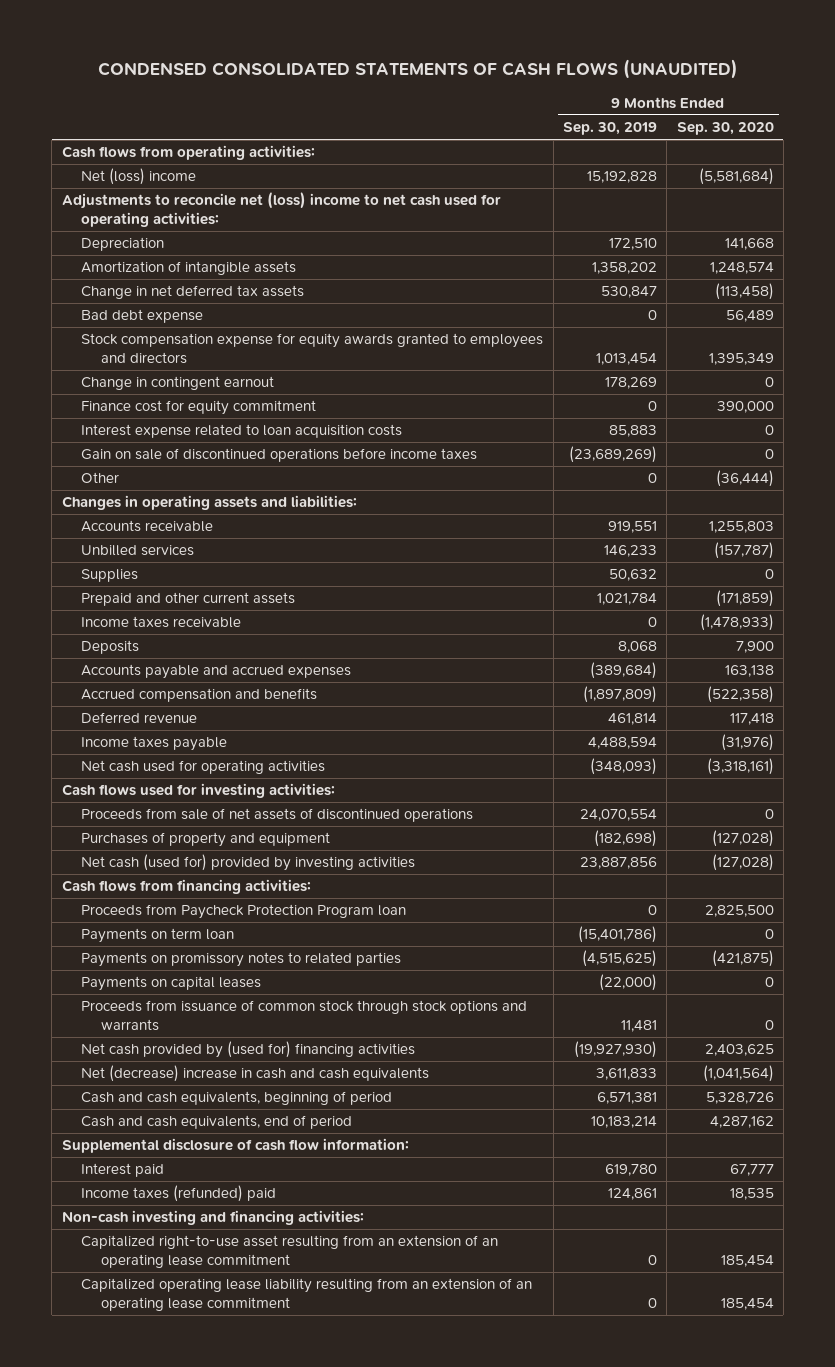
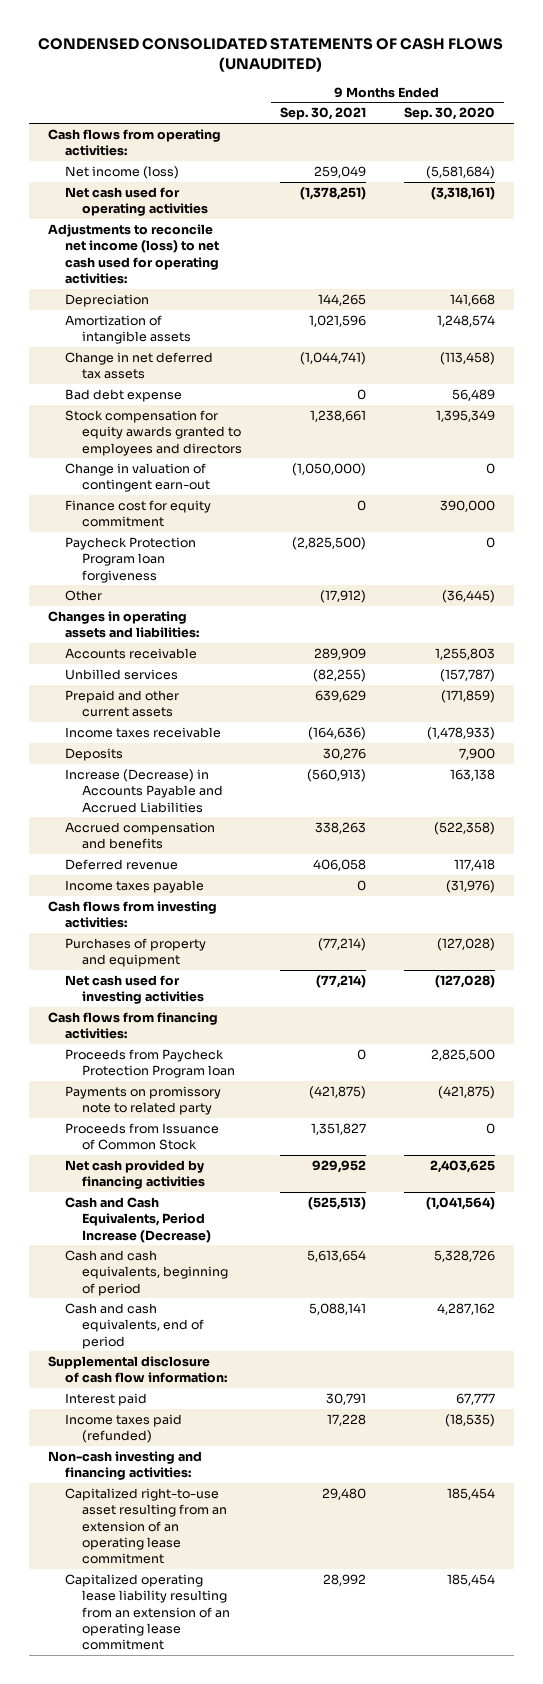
- | 9 Months Ended Sep. 30, 2019 | 9 Months Ended Sep. 30, 2020
+ | 9 Months Ended Sep. 30, 2021 | 9 Months Ended Sep. 30, 2020
- Net (loss) income | 15,192,828 | (5,581,684)
- Adjustments to reconcile net (loss) income to net cash used for operating activities:
+ Net income (loss) | 259,049 | (5,581,684)
moved up: Net cash used for operating activities | (1,378,251) | (3,318,161)
+ Adjustments to reconcile net income (loss) to net cash used for operating activities:
- Stock compensation expense for equity awards granted to employees and directors | 1,013,454 | 1,395,349
- Change in contingent earnout | 178,269 | 0
+ Stock compensation for equity awards granted to employees and directors | 1,238,661 | 1,395,349
+ Change in valuation of contingent earn-out | (1,050,000) | 0
- Interest expense related to loan acquisition costs | 85,883 | 0
- Gain on sale of discontinued operations before income taxes | (23,689,269) | 0
- Other | 0 | (36,444)
+ Paycheck Protection Program loan forgiveness | (2,825,500) | 0
+ Other | (17,912) | (36,445)
- Supplies | 50,632 | 0
- Accounts payable and accrued expenses | (389,684) | 163,138
+ Increase (Decrease) in Accounts Payable and Accrued Liabilities | (560,913) | 163,138
- Cash flows used for investing activities:
- Proceeds from sale of net assets of discontinued operations | 24,070,554 | 0
+ Cash flows from investing activities:
- Net cash (used for) provided by investing activities | 23,887,856 | (127,028)
+ Net cash used for investing activities | (77,214) | (127,028)
- Payments on term loan | (15,401,786) | 0
- Payments on promissory notes to related parties | (4,515,625) | (421,875)
- Payments on capital leases | (22,000) | 0
- Proceeds from issuance of common stock through stock options and warrants | 11,481 | 0
- Net cash provided by (used for) financing activities | (19,927,930) | 2,403,625
- Net (decrease) increase in cash and cash equivalents | 3,611,833 | (1,041,564)
+ Payments on promissory note to related party | (421,875) | (421,875)
+ Proceeds from Issuance of Common Stock | 1,351,827 | 0
+ Net cash provided by financing activities | 929,952 | 2,403,625
+ Cash and Cash Equivalents, Period Increase (Decrease) | (525,513) | (1,041,564)
- Income taxes (refunded) paid | 124,861 | 18,535
+ Income taxes paid (refunded) | 17,228 | (18,535)

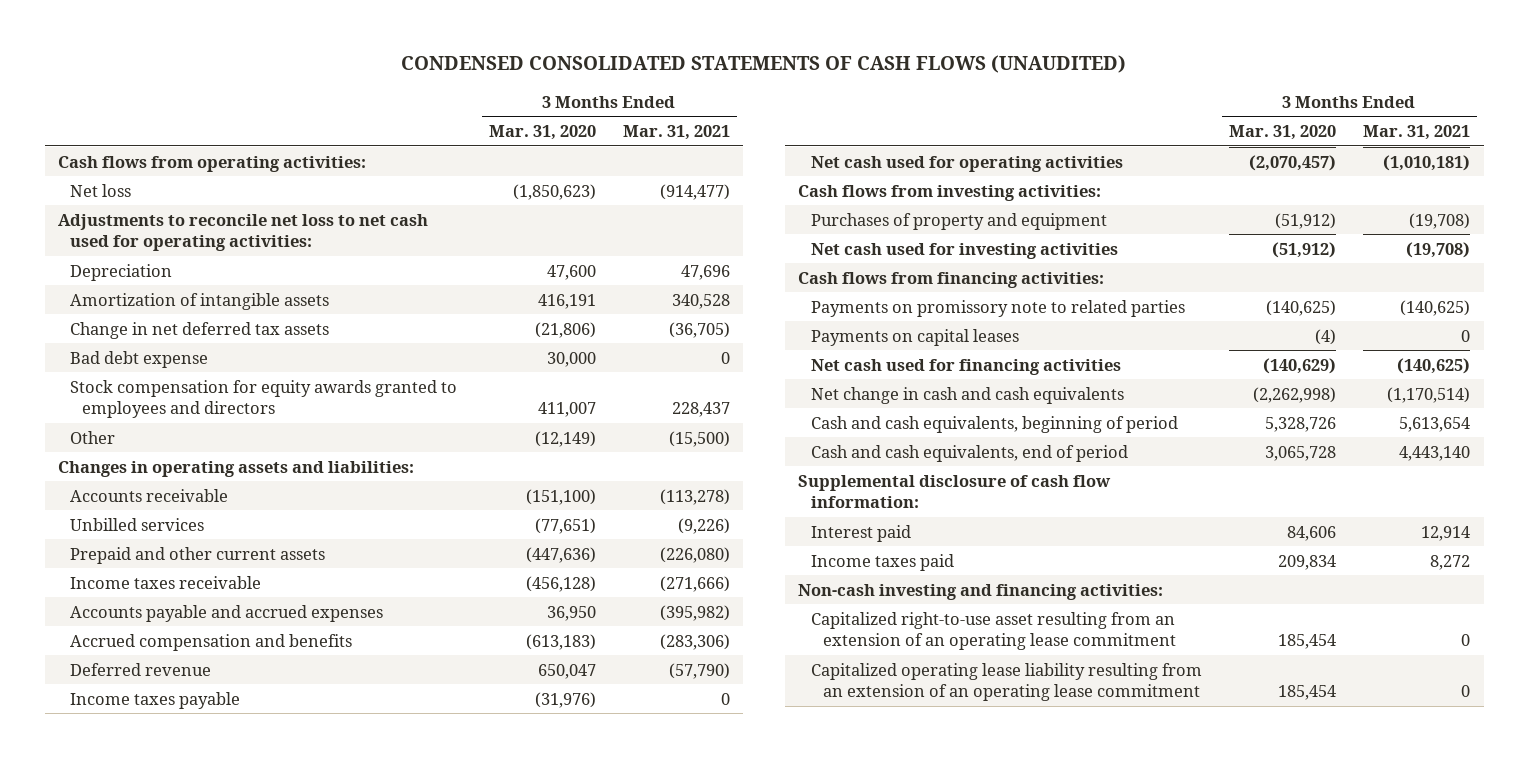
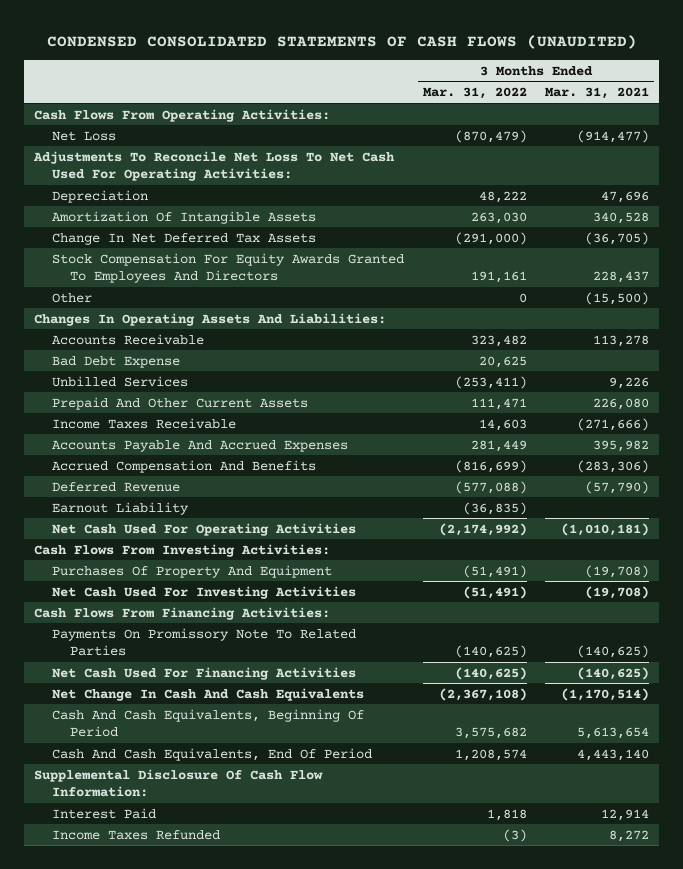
- | 3 Months Ended Mar. 31, 2020 | 3 Months Ended Mar. 31, 2021
+ | 3 Months Ended Mar. 31, 2022 | 3 Months Ended Mar. 31, 2021
- Cash flows from operating activities:
- Net loss | (1,850,623) | (914,477)
- Adjustments to reconcile net loss to net cash used for operating activities:
+ Cash Flows From Operating Activities:
+ Net Loss | (870,479) | (914,477)
+ Adjustments To Reconcile Net Loss To Net Cash Used For Operating Activities:
- Amortization of intangible assets | 416,191 | 340,528
- Change in net deferred tax assets | (21,806) | (36,705)
- Bad debt expense | 30,000 | 0
- Stock compensation for equity awards granted to employees and directors | 411,007 | 228,437
+ Amortization Of Intangible Assets | 263,030 | 340,528
+ Change In Net Deferred Tax Assets | (291,000) | (36,705)
+ Stock Compensation For Equity Awards Granted To Employees And Directors | 191,161 | 228,437
- Changes in operating assets and liabilities:
- Accounts receivable | (151,100) | (113,278)
- Unbilled services | (77,651) | (9,226)
- Prepaid and other current assets | (447,636) | (226,080)
- Income taxes receivable | (456,128) | (271,666)
- Accounts payable and accrued expenses | 36,950 | (395,982)
- Accrued compensation and benefits | (613,183) | (283,306)
- Deferred revenue | 650,047 | (57,790)
- Income taxes payable | (31,976) | 0
- Net cash used for operating activities | (2,070,457) | (1,010,181)
- Cash flows from investing activities:
- Purchases of property and equipment | (51,912) | (19,708)
- Net cash used for investing activities | (51,912) | (19,708)
- Cash flows from financing activities:
- Payments on promissory note to related parties | (140,625) | (140,625)
- Payments on capital leases | (4) | 0
- Net cash used for financing activities | (140,629) | (140,625)
- Net change in cash and cash equivalents | (2,262,998) | (1,170,514)
- Cash and cash equivalents, beginning of period | 5,328,726 | 5,613,654
- Cash and cash equivalents, end of period | 3,065,728 | 4,443,140
- Supplemental disclosure of cash flow information:
- Interest paid | 84,606 | 12,914
- Income taxes paid | 209,834 | 8,272
- Non-cash investing and financing activities:
- Capitalized right-to-use asset resulting from an extension of an operating lease commitment | 185,454 | 0
- Capitalized operating lease liability resulting from an extension of an operating lease commitment | 185,454 | 0
+ Changes In Operating Assets And Liabilities:
+ Accounts Receivable | 323,482 | 113,278
+ Bad Debt Expense | 20,625 |
+ Unbilled Services | (253,411) | 9,226
+ Prepaid And Other Current Assets | 111,471 | 226,080
+ Income Taxes Receivable | 14,603 | (271,666)
+ Accounts Payable And Accrued Expenses | 281,449 | 395,982
+ Accrued Compensation And Benefits | (816,699) | (283,306)
+ Deferred Revenue | (577,088) | (57,790)
+ Earnout Liability | (36,835) |
+ Net Cash Used For Operating Activities | (2,174,992) | (1,010,181)
+ Cash Flows From Investing Activities:
+ Purchases Of Property And Equipment | (51,491) | (19,708)
+ Net Cash Used For Investing Activities | (51,491) | (19,708)
+ Cash Flows From Financing Activities:
+ Payments On Promissory Note To Related Parties | (140,625) | (140,625)
+ Net Cash Used For Financing Activities | (140,625) | (140,625)
+ Net Change In Cash And Cash Equivalents | (2,367,108) | (1,170,514)
+ Cash And Cash Equivalents, Beginning Of Period | 3,575,682 | 5,613,654
+ Cash And Cash Equivalents, End Of Period | 1,208,574 | 4,443,140
+ Supplemental Disclosure Of Cash Flow Information:
+ Interest Paid | 1,818 | 12,914
+ Income Taxes Refunded | (3) | 8,272

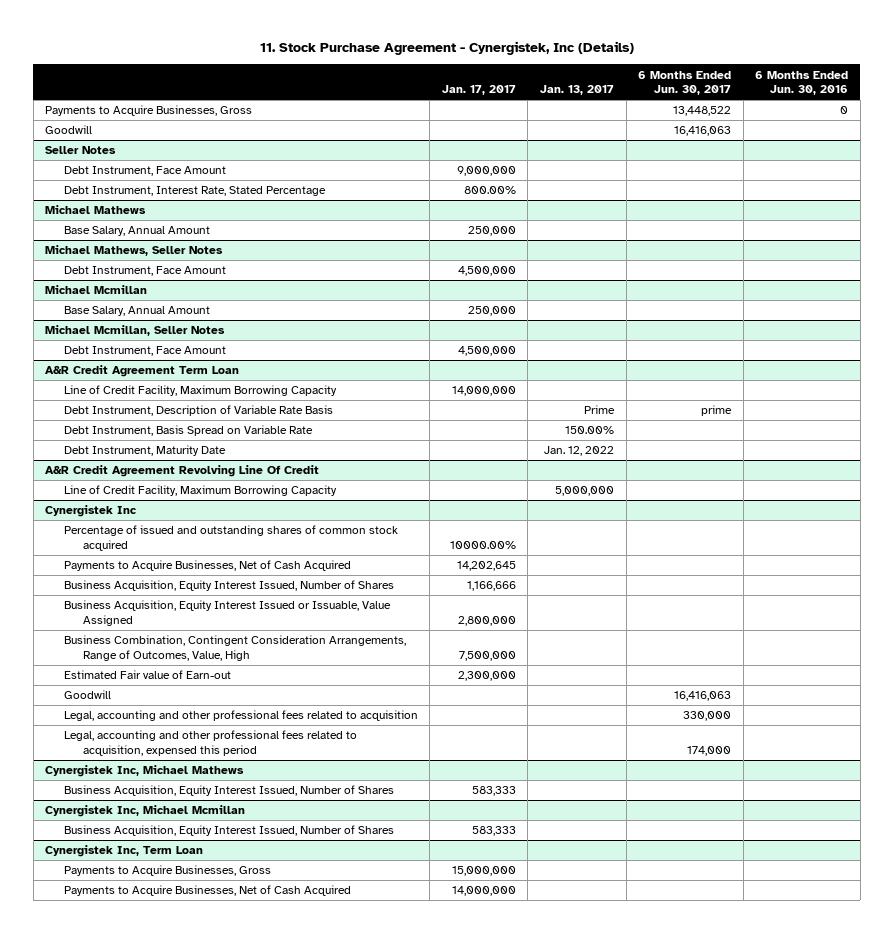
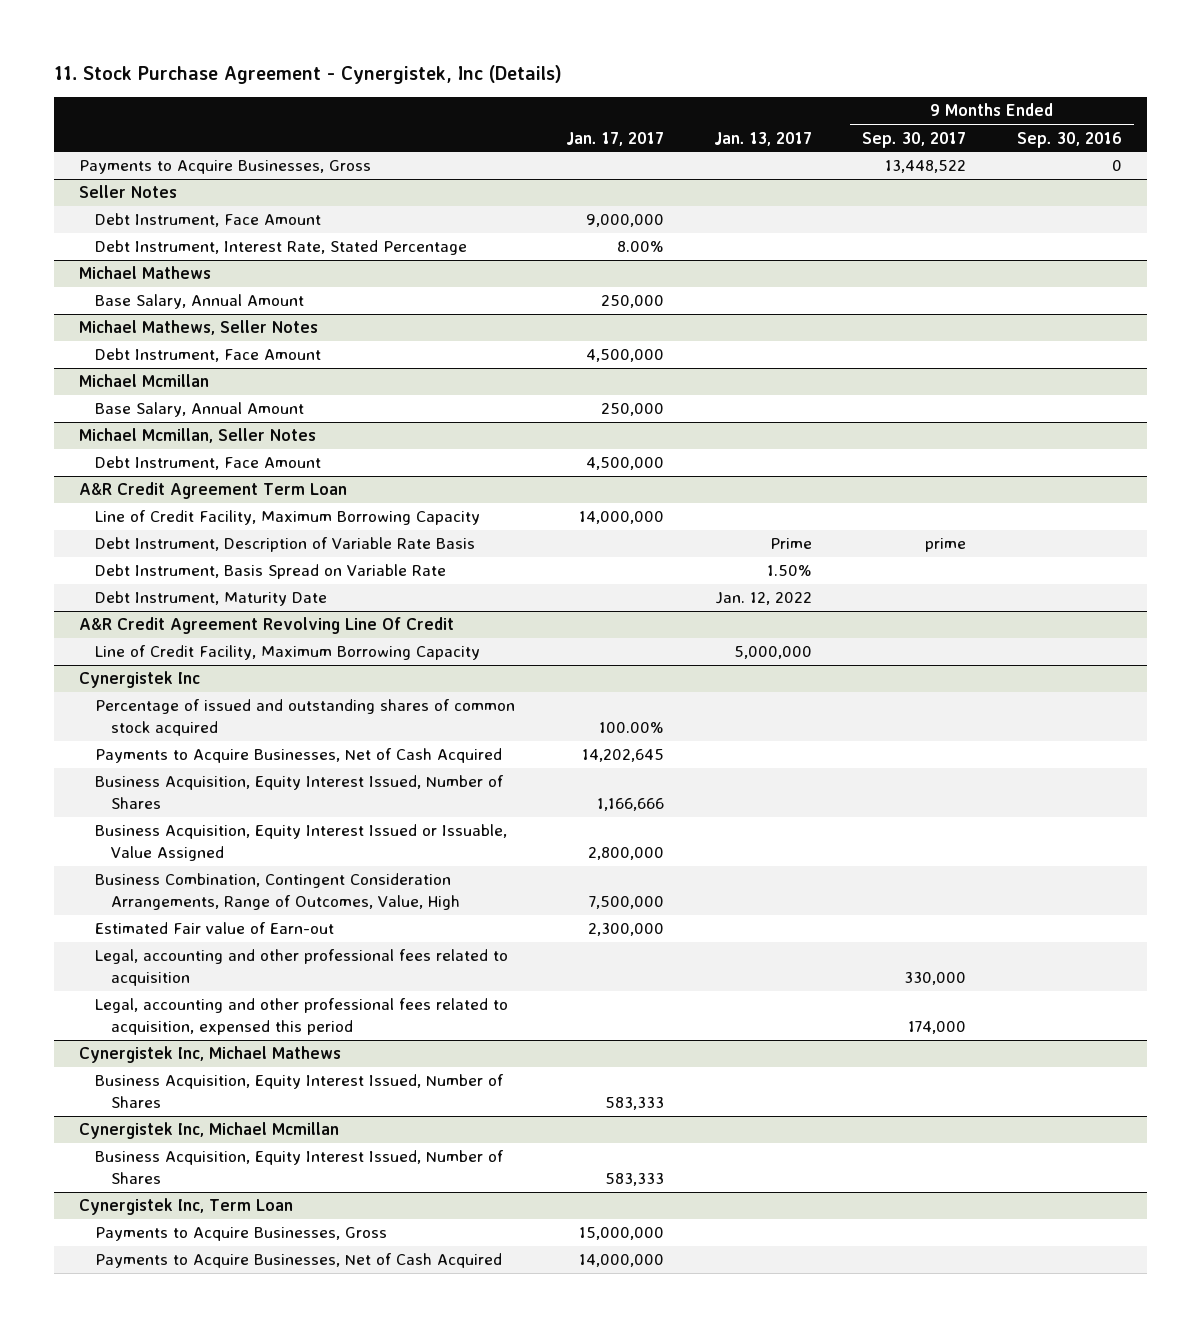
- | Jan. 17, 2017 | Jan. 13, 2017 | 6 Months Ended Jun. 30, 2017 | 6 Months Ended Jun. 30, 2016
+ | Jan. 17, 2017 | Jan. 13, 2017 | 9 Months Ended Sep. 30, 2017 | 9 Months Ended Sep. 30, 2016
- Goodwill | | | 16,416,063 |
@ Seller Notes
- Debt Instrument, Interest Rate, Stated Percentage | 800.00% | | |
+ Debt Instrument, Interest Rate, Stated Percentage | 8.00% | | |
@ A&R Credit Agreement Term Loan
- Debt Instrument, Basis Spread on Variable Rate | | 150.00% | |
+ Debt Instrument, Basis Spread on Variable Rate | | 1.50% | |
@ Cynergistek Inc
- Percentage of issued and outstanding shares of common stock acquired | 10000.00% | | |
+ Percentage of issued and outstanding shares of common stock acquired | 100.00% | | |
- Goodwill | | | 16,416,063 |

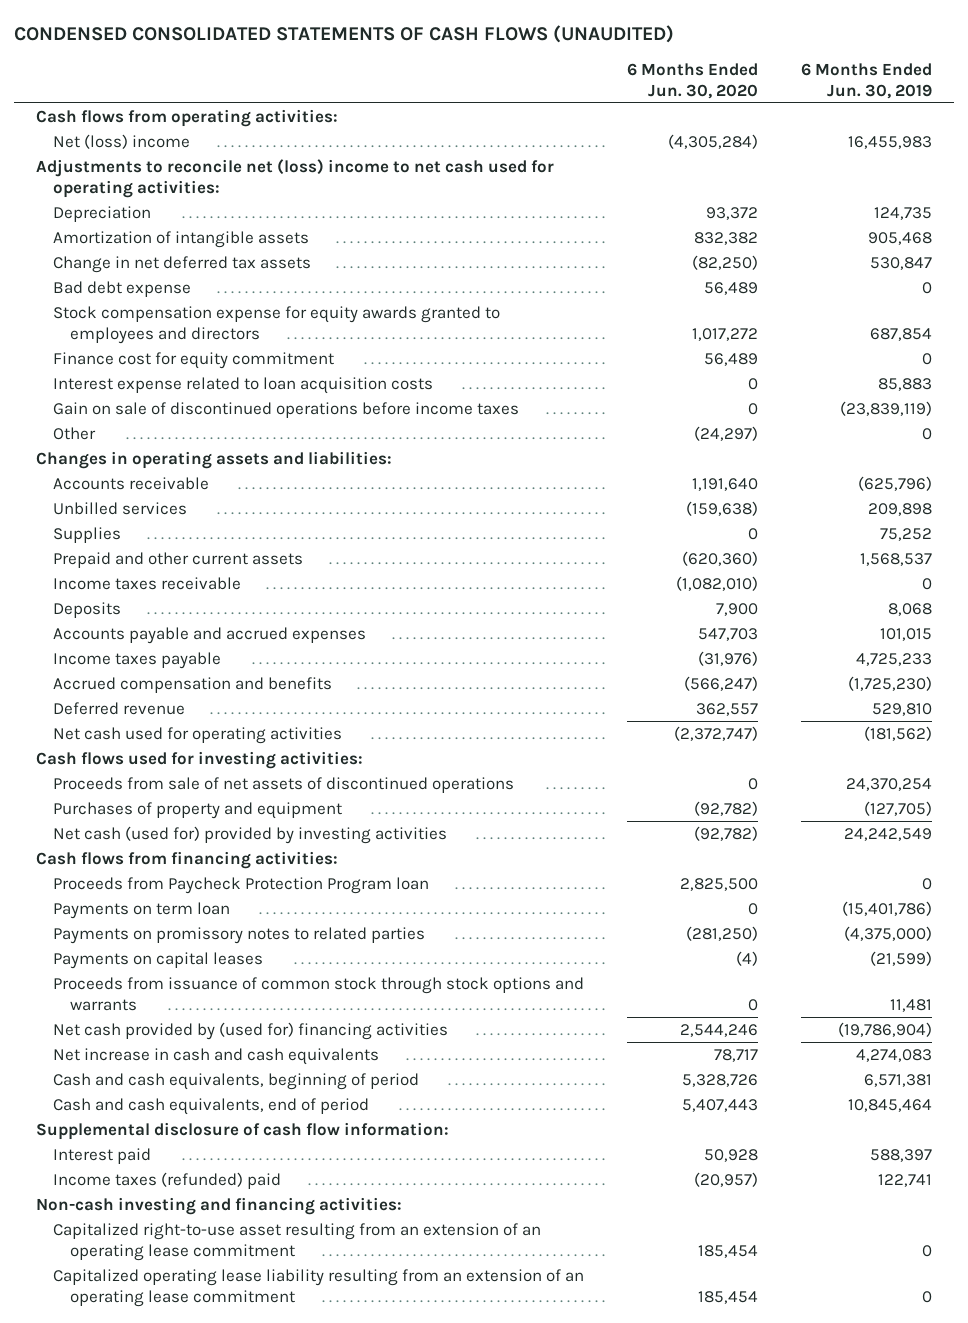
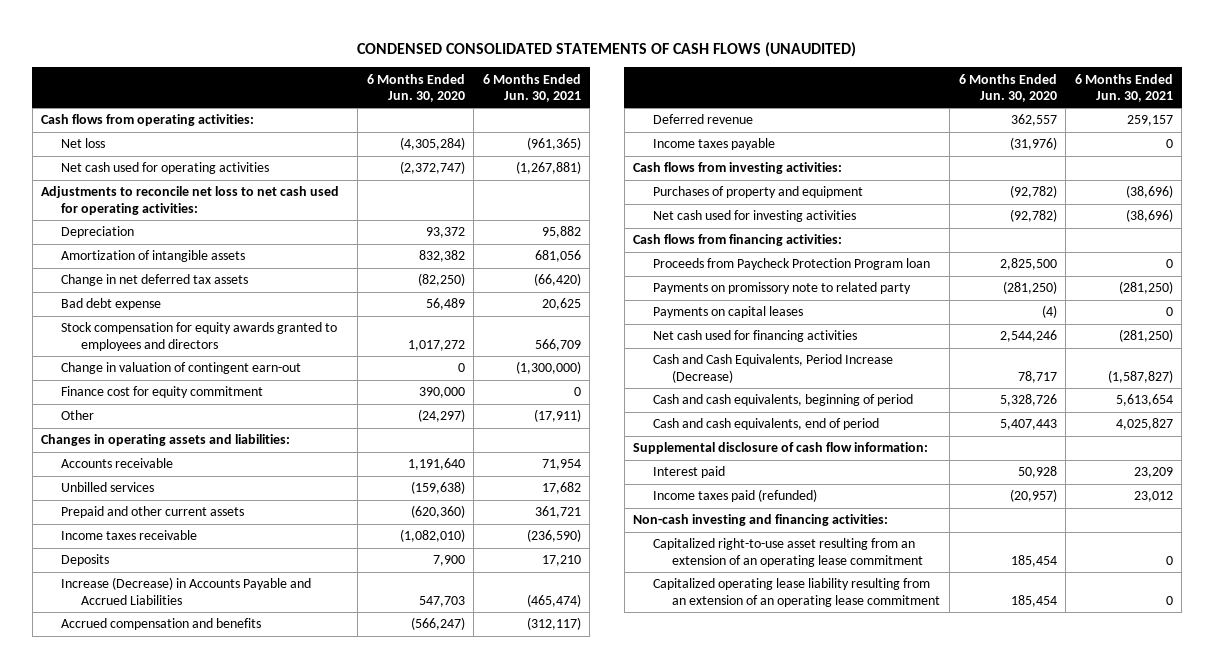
- | 6 Months Ended Jun. 30, 2020 | 6 Months Ended Jun. 30, 2019
+ | 6 Months Ended Jun. 30, 2020 | 6 Months Ended Jun. 30, 2021
- Net (loss) income | (4,305,284) | 16,455,983
- Adjustments to reconcile net (loss) income to net cash used for operating activities:
+ Net loss | (4,305,284) | (961,365)
moved up: Net cash used for operating activities | (2,372,747) | (1,267,881)
+ Adjustments to reconcile net loss to net cash used for operating activities:
- Stock compensation expense for equity awards granted to employees and directors | 1,017,272 | 687,854
- Finance cost for equity commitment | 56,489 | 0
- Interest expense related to loan acquisition costs | 0 | 85,883
- Gain on sale of discontinued operations before income taxes | 0 | (23,839,119)
+ Stock compensation for equity awards granted to employees and directors | 1,017,272 | 566,709
+ Change in valuation of contingent earn-out | 0 | (1,300,000)
+ Finance cost for equity commitment | 390,000 | 0
- Supplies | 0 | 75,252
- Accounts payable and accrued expenses | 547,703 | 101,015
+ Increase (Decrease) in Accounts Payable and Accrued Liabilities | 547,703 | (465,474)
- Cash flows used for investing activities:
- Proceeds from sale of net assets of discontinued operations | 0 | 24,370,254
moved down: Income taxes payable | (31,976) | 0
+ Cash flows from investing activities:
- Net cash (used for) provided by investing activities | (92,782) | 24,242,549
+ Net cash used for investing activities | (92,782) | (38,696)
- Payments on term loan | 0 | (15,401,786)
- Payments on promissory notes to related parties | (281,250) | (4,375,000)
+ Payments on promissory note to related party | (281,250) | (281,250)
- Proceeds from issuance of common stock through stock options and warrants | 0 | 11,481
- Net cash provided by (used for) financing activities | 2,544,246 | (19,786,904)
- Net increase in cash and cash equivalents | 78,717 | 4,274,083
+ Net cash used for financing activities | 2,544,246 | (281,250)
+ Cash and Cash Equivalents, Period Increase (Decrease) | 78,717 | (1,587,827)
- Income taxes (refunded) paid | (20,957) | 122,741
+ Income taxes paid (refunded) | (20,957) | 23,012

